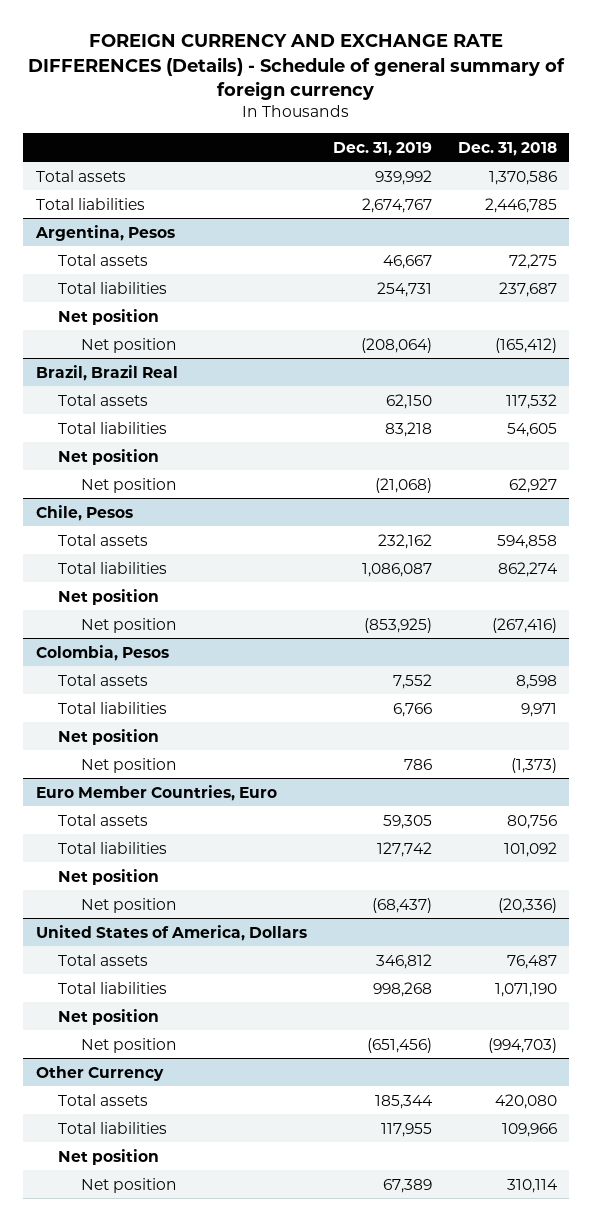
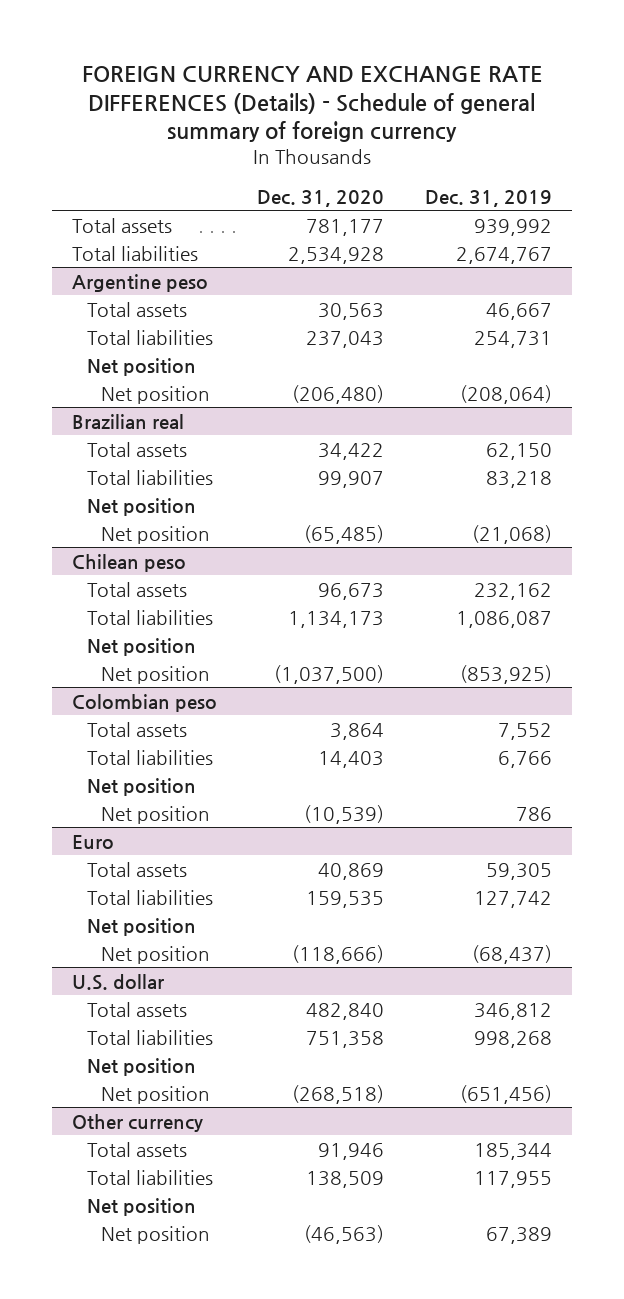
- | Dec. 31, 2019 | Dec. 31, 2018
+ | Dec. 31, 2020 | Dec. 31, 2019
- Argentina, Pesos
+ Argentine peso
- Brazil, Brazil Real
+ Brazilian real
- Chile, Pesos
+ Chilean peso
- Colombia, Pesos
+ Colombian peso
- Euro Member Countries, Euro
+ Euro
- United States of America, Dollars
+ U.S. dollar
- Other Currency
+ Other currency

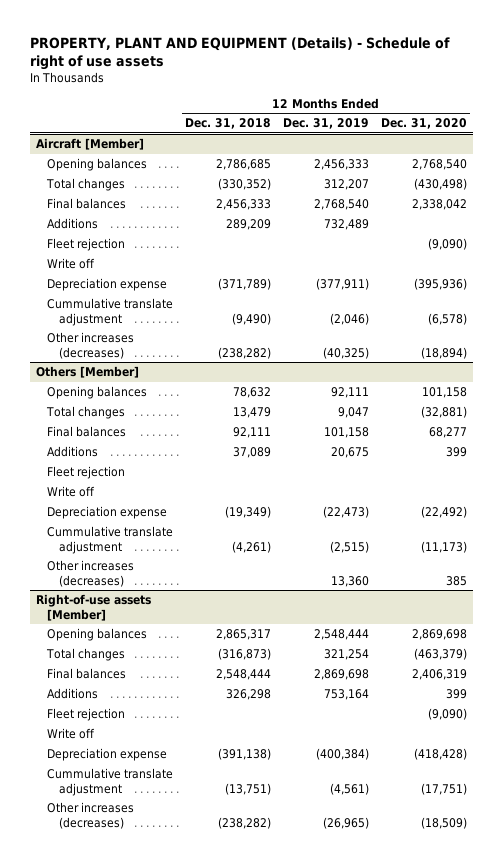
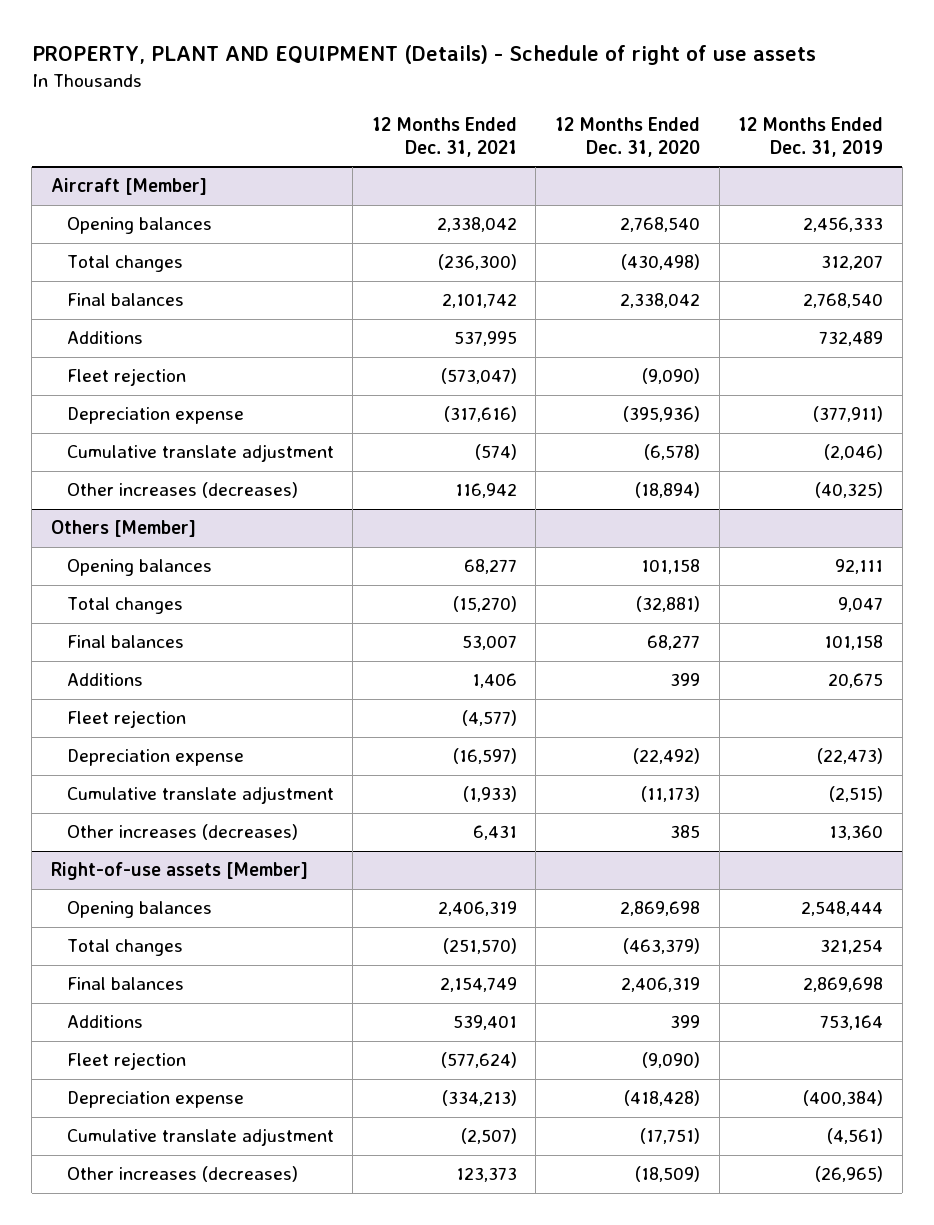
- | 12 Months Ended Dec. 31, 2018 | 12 Months Ended Dec. 31, 2019 | 12 Months Ended Dec. 31, 2020
+ | 12 Months Ended Dec. 31, 2021 | 12 Months Ended Dec. 31, 2020 | 12 Months Ended Dec. 31, 2019
@ Aircraft [Member]
- Write off
- Cummulative translate adjustment | (9,490) | (2,046) | (6,578)
+ Cumulative translate adjustment | (574) | (6,578) | (2,046)
@ Others [Member]
- Write off
- Cummulative translate adjustment | (4,261) | (2,515) | (11,173)
+ Cumulative translate adjustment | (1,933) | (11,173) | (2,515)
@ Right-of-use assets [Member]
- Write off
- Cummulative translate adjustment | (13,751) | (4,561) | (17,751)
+ Cumulative translate adjustment | (2,507) | (17,751) | (4,561)

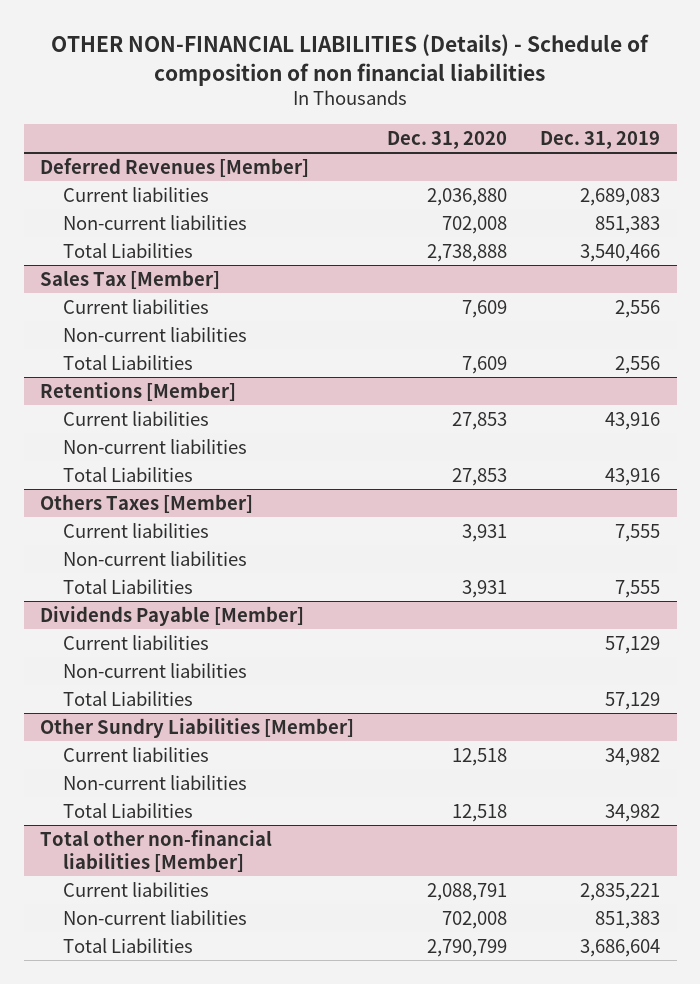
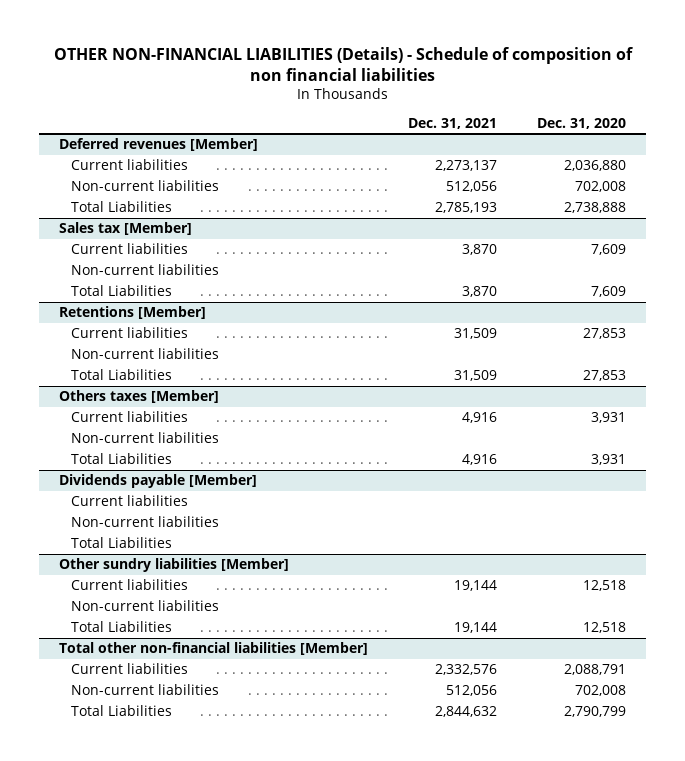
- | Dec. 31, 2020 | Dec. 31, 2019
+ | Dec. 31, 2021 | Dec. 31, 2020
- Deferred Revenues [Member]
+ Deferred revenues [Member]
- Sales Tax [Member]
+ Sales tax [Member]
- Others Taxes [Member]
+ Others taxes [Member]
- Dividends Payable [Member]
+ Dividends payable [Member]
- Other Sundry Liabilities [Member]
+ Other sundry liabilities [Member]

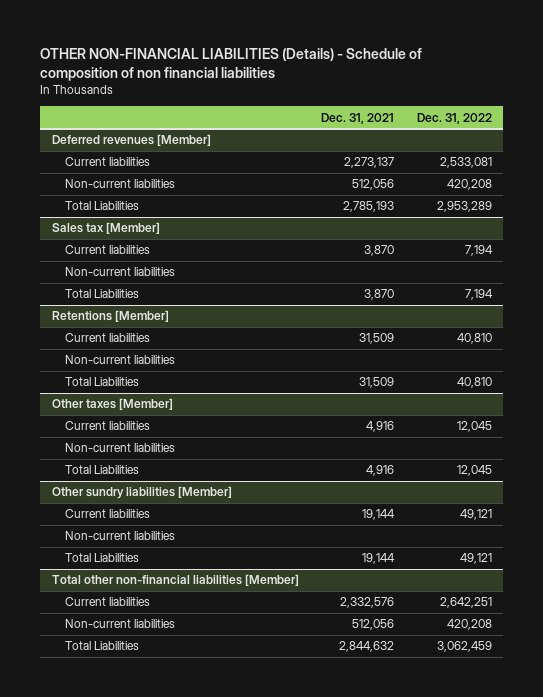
- | Dec. 31, 2021 | Dec. 31, 2020
+ | Dec. 31, 2021 | Dec. 31, 2022
- Others taxes [Member]
+ Other taxes [Member]
- Dividends payable [Member]
- Current liabilities
- Non-current liabilities
- Total Liabilities

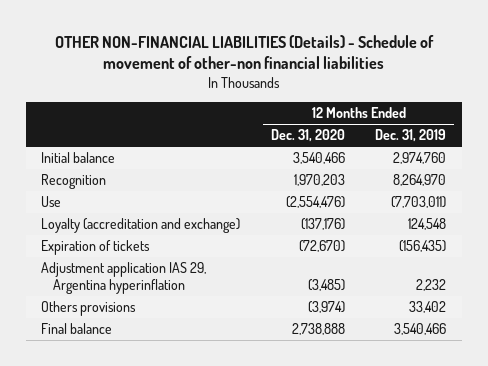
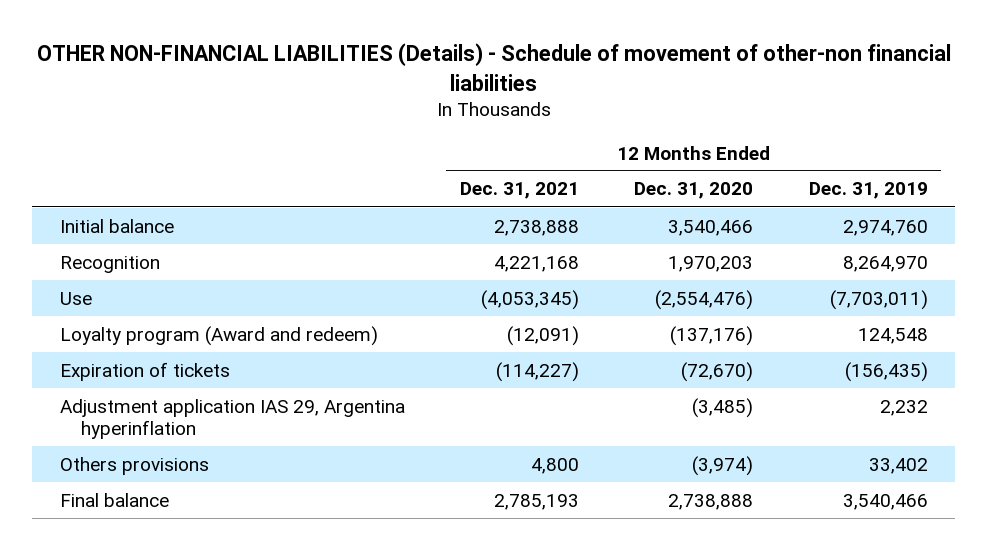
- | 12 Months Ended Dec. 31, 2020 | 12 Months Ended Dec. 31, 2019
+ | 12 Months Ended Dec. 31, 2021 | 12 Months Ended Dec. 31, 2020 | 12 Months Ended Dec. 31, 2019
- Loyalty (accreditation and exchange) | (137,176) | 124,548
+ Loyalty program (Award and redeem) | (12,091) | (137,176) | 124,548

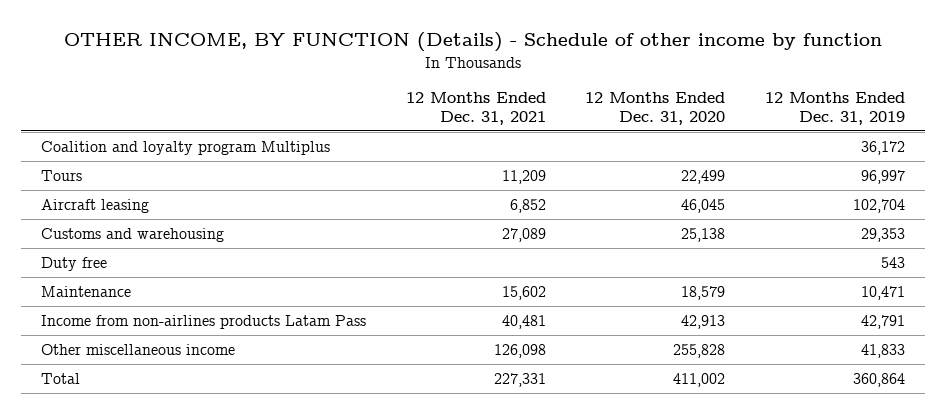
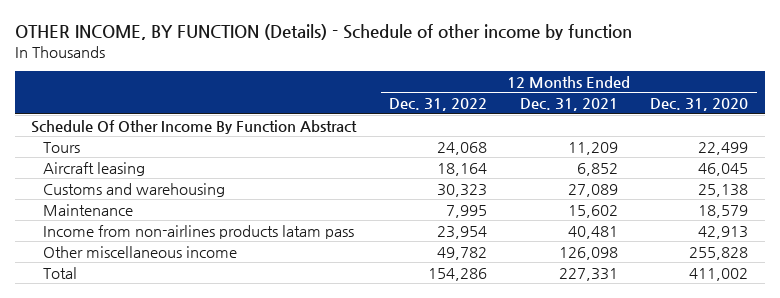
- | 12 Months Ended Dec. 31, 2021 | 12 Months Ended Dec. 31, 2020 | 12 Months Ended Dec. 31, 2019
+ | 12 Months Ended Dec. 31, 2022 | 12 Months Ended Dec. 31, 2021 | 12 Months Ended Dec. 31, 2020
- Coalition and loyalty program Multiplus | | | 36,172
+ Schedule Of Other Income By Function Abstract
- Duty free | | | 543
- Income from non-airlines products Latam Pass | 40,481 | 42,913 | 42,791
+ Income from non-airlines products latam pass | 23,954 | 40,481 | 42,913

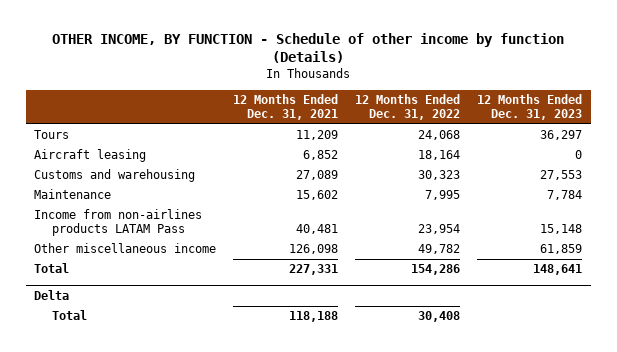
- OTHER INCOME, BY FUNCTION (Details) - Schedule of other income by function
+ OTHER INCOME, BY FUNCTION - Schedule of other income by function (Details)
- | 12 Months Ended Dec. 31, 2022 | 12 Months Ended Dec. 31, 2021 | 12 Months Ended Dec. 31, 2020
+ | 12 Months Ended Dec. 31, 2021 | 12 Months Ended Dec. 31, 2022 | 12 Months Ended Dec. 31, 2023
- Schedule Of Other Income By Function Abstract
- Income from non-airlines products latam pass | 23,954 | 40,481 | 42,913
+ Income from non-airlines products LATAM Pass | 40,481 | 23,954 | 15,148
+ Delta
+ Total | 118,188 | 30,408 |

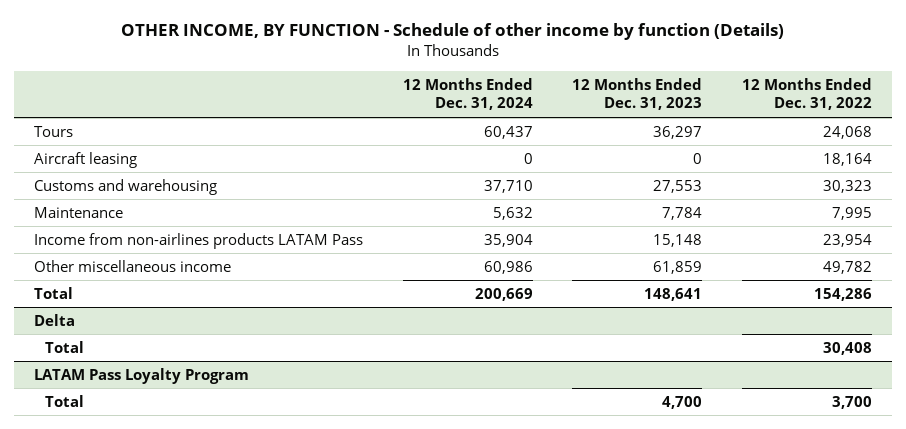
- | 12 Months Ended Dec. 31, 2021 | 12 Months Ended Dec. 31, 2022 | 12 Months Ended Dec. 31, 2023
+ | 12 Months Ended Dec. 31, 2024 | 12 Months Ended Dec. 31, 2023 | 12 Months Ended Dec. 31, 2022
+ LATAM Pass Loyalty Program
+ Total | | 4,700 | 3,700

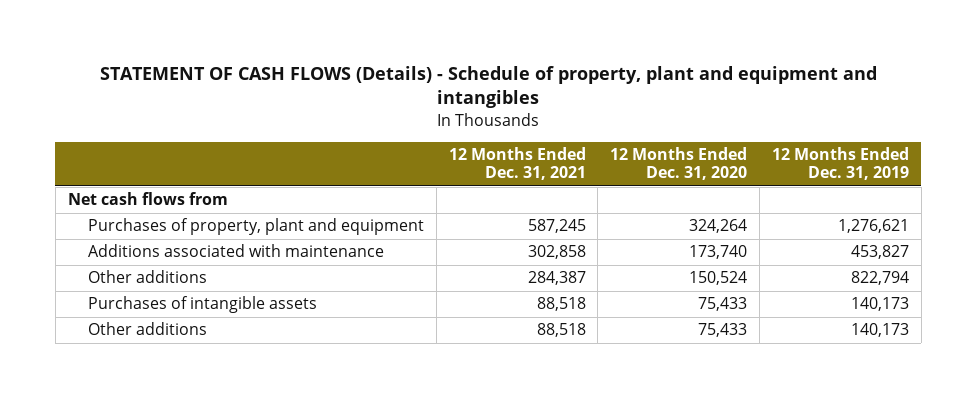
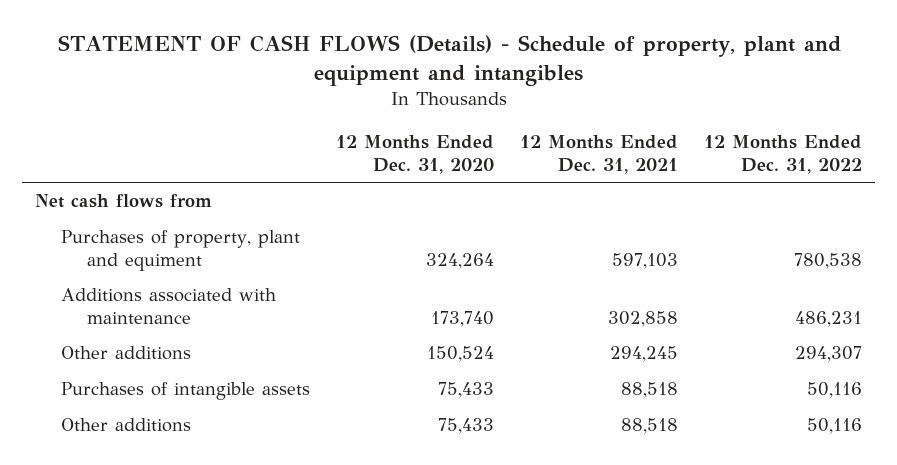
- | 12 Months Ended Dec. 31, 2021 | 12 Months Ended Dec. 31, 2020 | 12 Months Ended Dec. 31, 2019
+ | 12 Months Ended Dec. 31, 2020 | 12 Months Ended Dec. 31, 2021 | 12 Months Ended Dec. 31, 2022
- Purchases of property, plant and equipment | 587,245 | 324,264 | 1,276,621
+ Purchases of property, plant and equiment | 324,264 | 597,103 | 780,538
- Other additions | 284,387 | 150,524 | 822,794
+ Other additions | 150,524 | 294,245 | 294,307

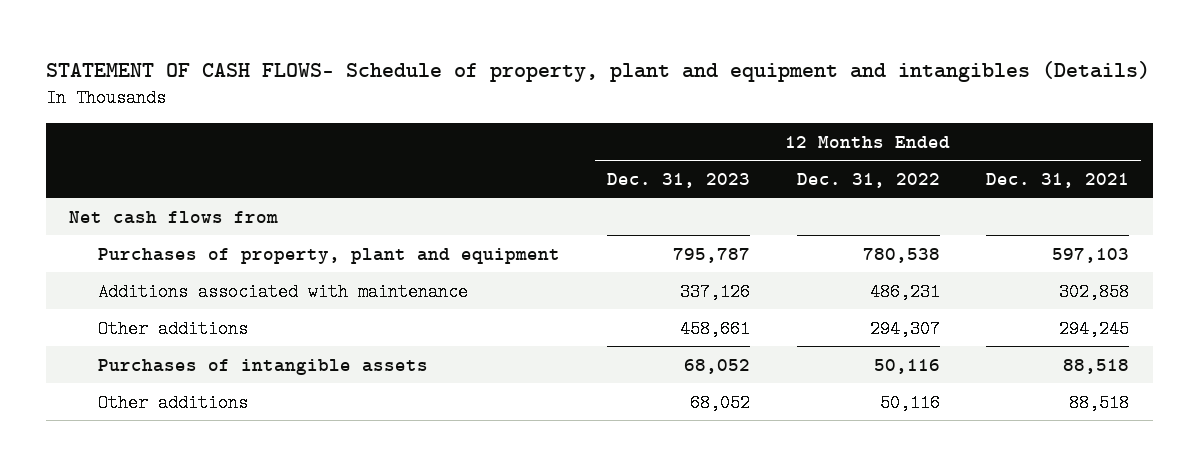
- STATEMENT OF CASH FLOWS (Details) - Schedule of property, plant and equipment and intangibles
+ STATEMENT OF CASH FLOWS- Schedule of property, plant and equipment and intangibles (Details)
- | 12 Months Ended Dec. 31, 2020 | 12 Months Ended Dec. 31, 2021 | 12 Months Ended Dec. 31, 2022
+ | 12 Months Ended Dec. 31, 2023 | 12 Months Ended Dec. 31, 2022 | 12 Months Ended Dec. 31, 2021
- Purchases of property, plant and equiment | 324,264 | 597,103 | 780,538
+ Purchases of property, plant and equipment | 795,787 | 780,538 | 597,103

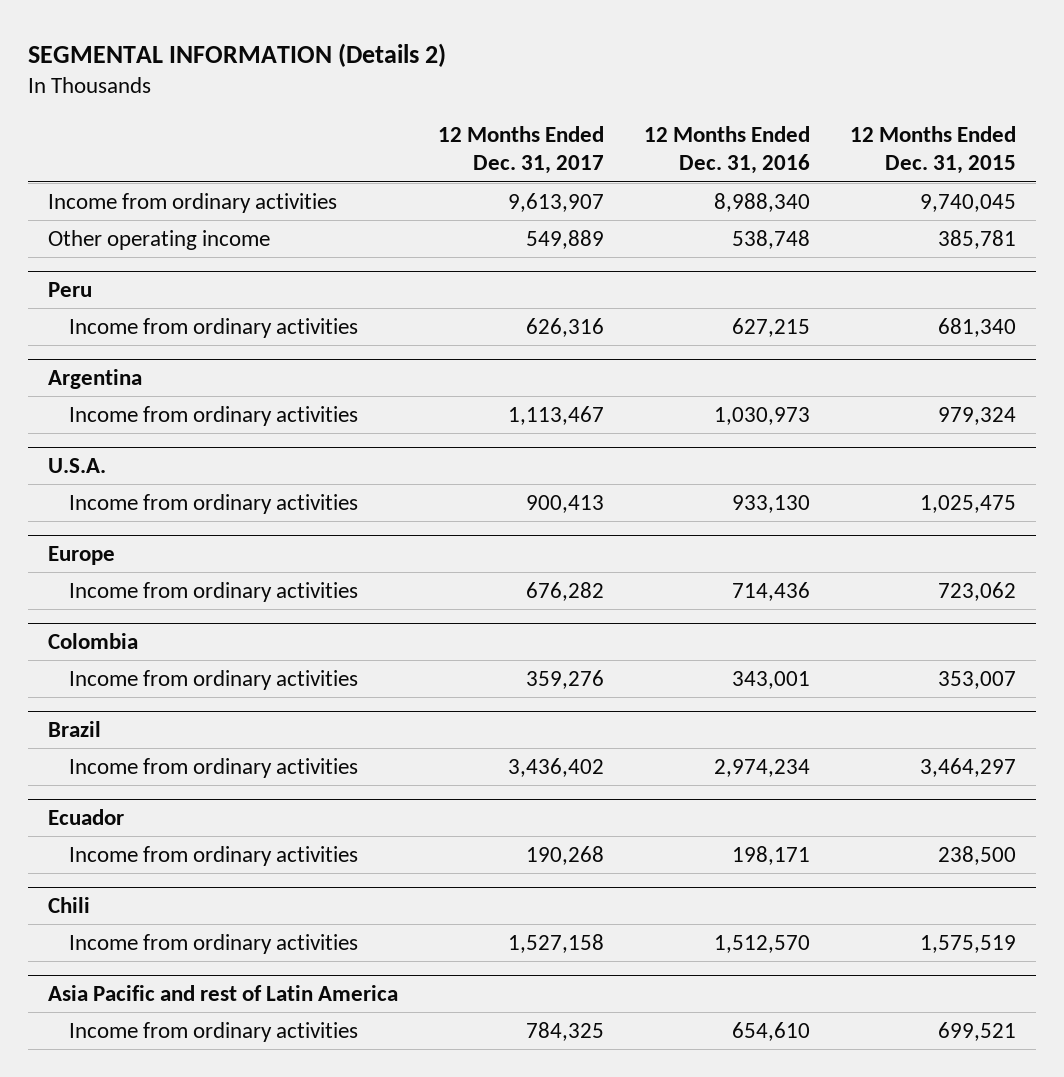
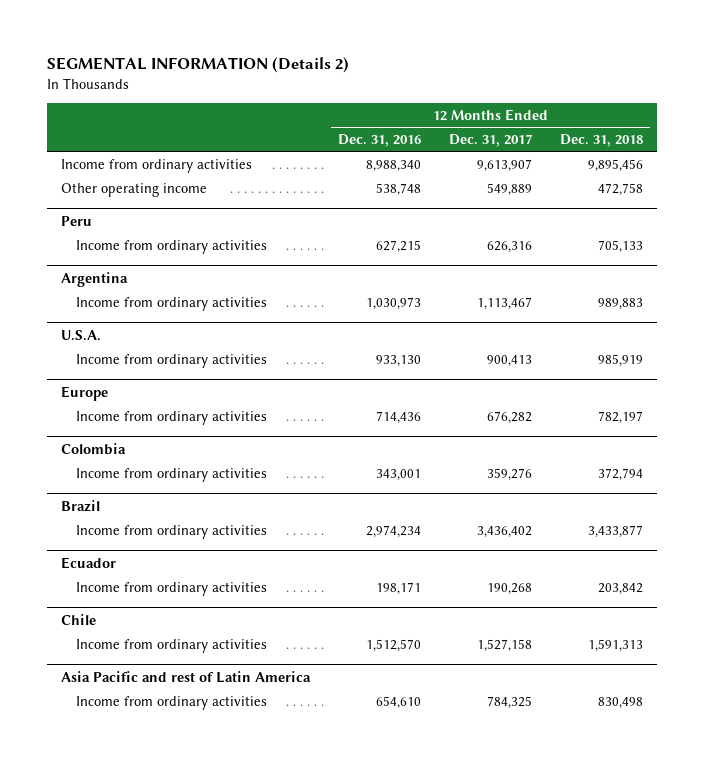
- | 12 Months Ended Dec. 31, 2017 | 12 Months Ended Dec. 31, 2016 | 12 Months Ended Dec. 31, 2015
+ | 12 Months Ended Dec. 31, 2016 | 12 Months Ended Dec. 31, 2017 | 12 Months Ended Dec. 31, 2018
- Chili
+ Chile

